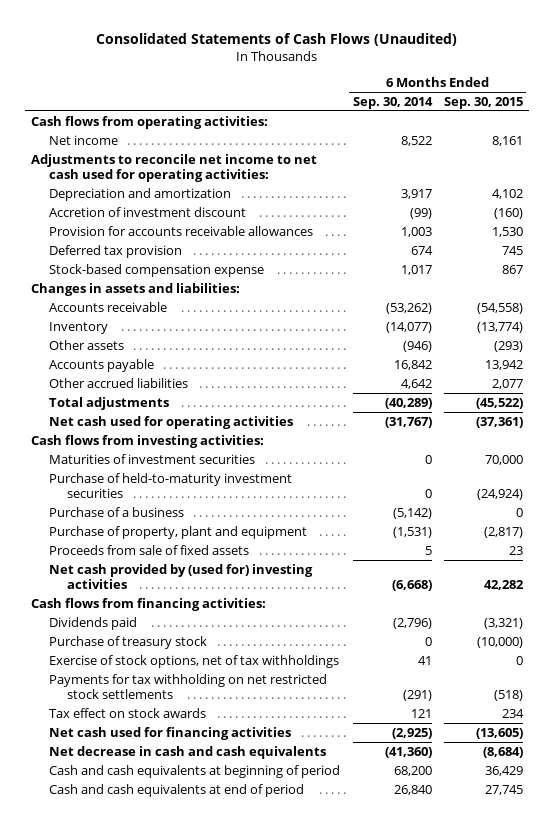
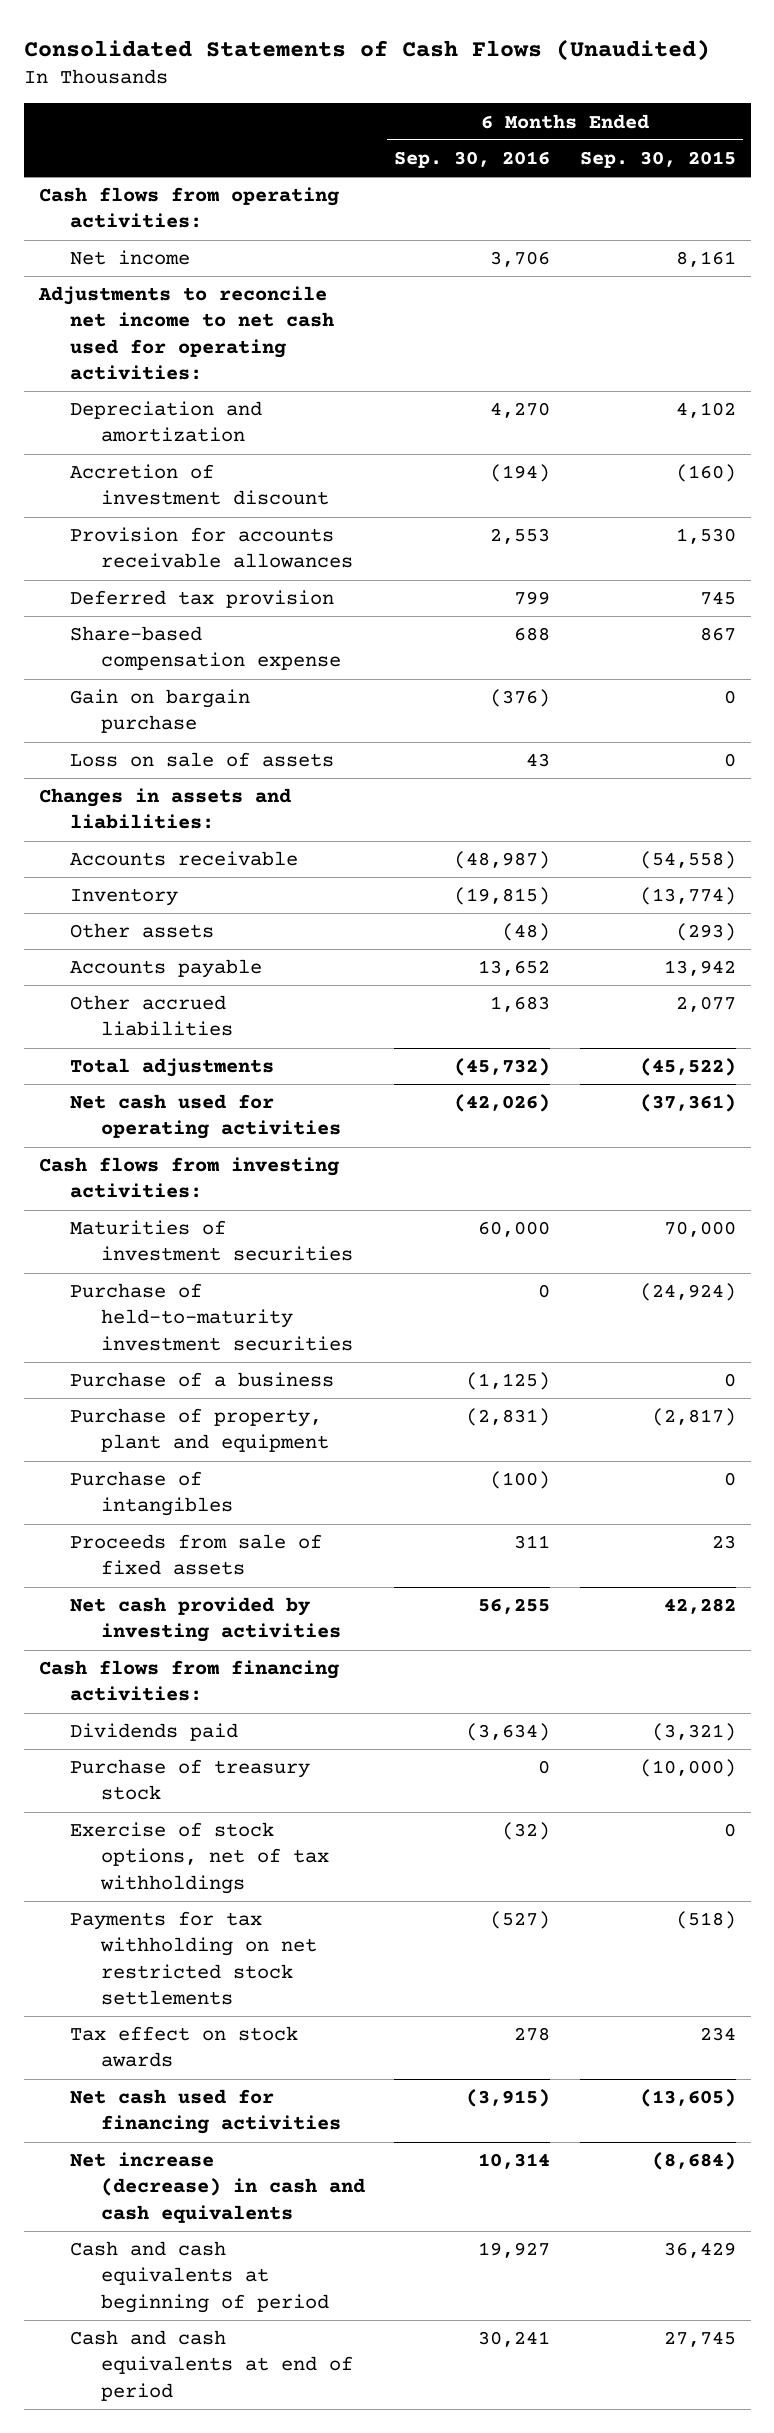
- | 6 Months Ended Sep. 30, 2014 | 6 Months Ended Sep. 30, 2015
+ | 6 Months Ended Sep. 30, 2016 | 6 Months Ended Sep. 30, 2015
- Stock-based compensation expense | 1,017 | 867
+ Share-based compensation expense | 688 | 867
+ Gain on bargain purchase | (376) | 0
+ Loss on sale of assets | 43 | 0
+ Purchase of intangibles | (100) | 0
- Net cash provided by (used for) investing activities | (6,668) | 42,282
+ Net cash provided by investing activities | 56,255 | 42,282
- Net decrease in cash and cash equivalents | (41,360) | (8,684)
+ Net increase (decrease) in cash and cash equivalents | 10,314 | (8,684)

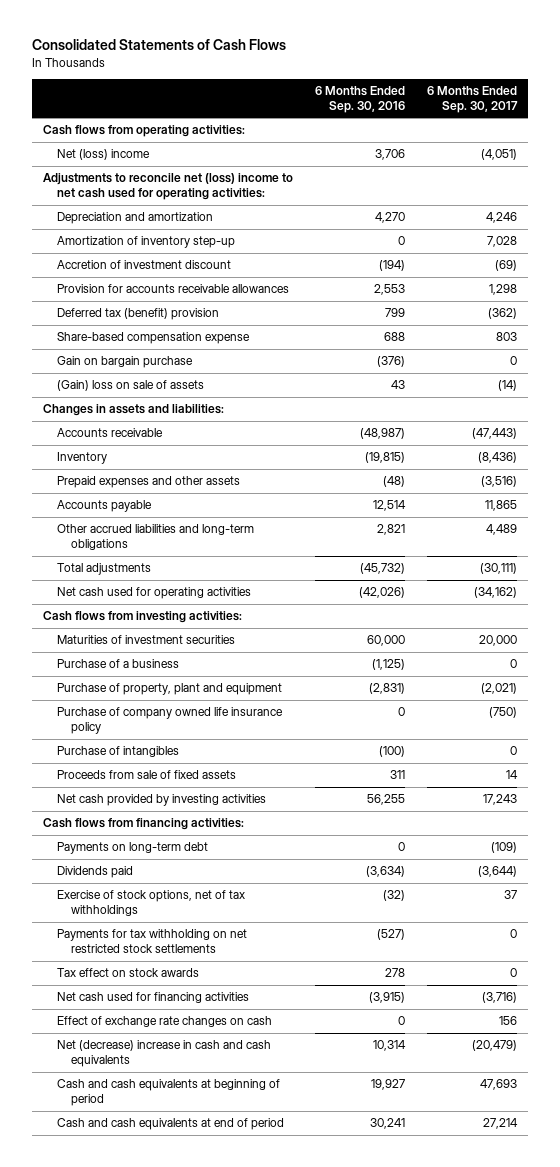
- Consolidated Statements of Cash Flows (Unaudited)
+ Consolidated Statements of Cash Flows
- | 6 Months Ended Sep. 30, 2016 | 6 Months Ended Sep. 30, 2015
+ | 6 Months Ended Sep. 30, 2016 | 6 Months Ended Sep. 30, 2017
- Net income | 3,706 | 8,161
- Adjustments to reconcile net income to net cash used for operating activities:
+ Net (loss) income | 3,706 | (4,051)
+ Adjustments to reconcile net (loss) income to net cash used for operating activities:
+ Amortization of inventory step-up | 0 | 7,028
- Deferred tax provision | 799 | 745
+ Deferred tax (benefit) provision | 799 | (362)
- Loss on sale of assets | 43 | 0
+ (Gain) loss on sale of assets | 43 | (14)
- Other assets | (48) | (293)
- Accounts payable | 13,652 | 13,942
- Other accrued liabilities | 1,683 | 2,077
+ Prepaid expenses and other assets | (48) | (3,516)
+ Accounts payable | 12,514 | 11,865
+ Other accrued liabilities and long-term obligations | 2,821 | 4,489
- Purchase of held-to-maturity investment securities | 0 | (24,924)
+ Purchase of company owned life insurance policy | 0 | (750)
+ Payments on long-term debt | 0 | (109)
- Purchase of treasury stock | 0 | (10,000)
- Net increase (decrease) in cash and cash equivalents | 10,314 | (8,684)
+ Effect of exchange rate changes on cash | 0 | 156
+ Net (decrease) increase in cash and cash equivalents | 10,314 | (20,479)

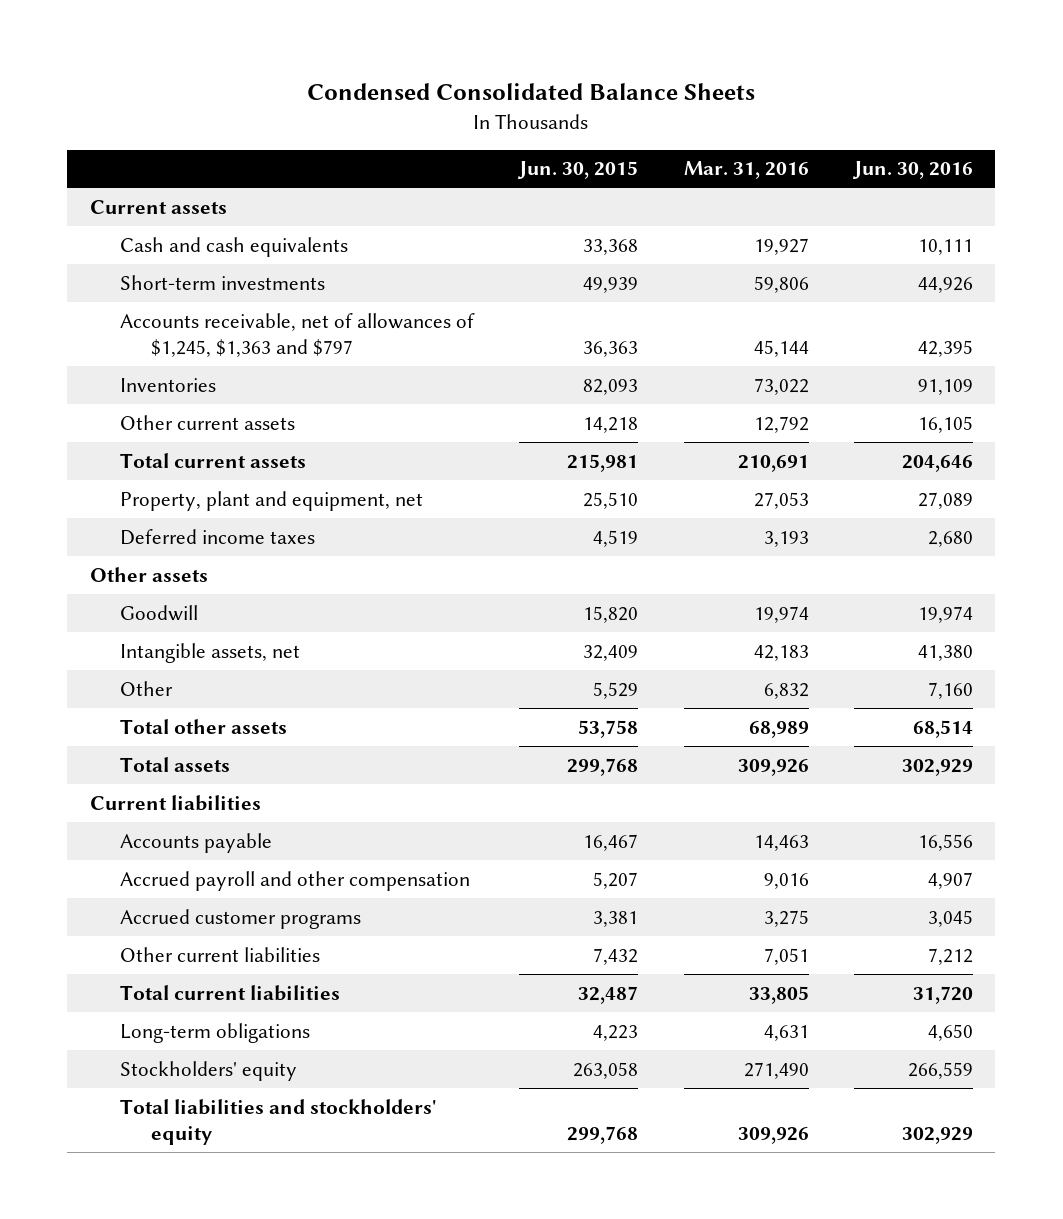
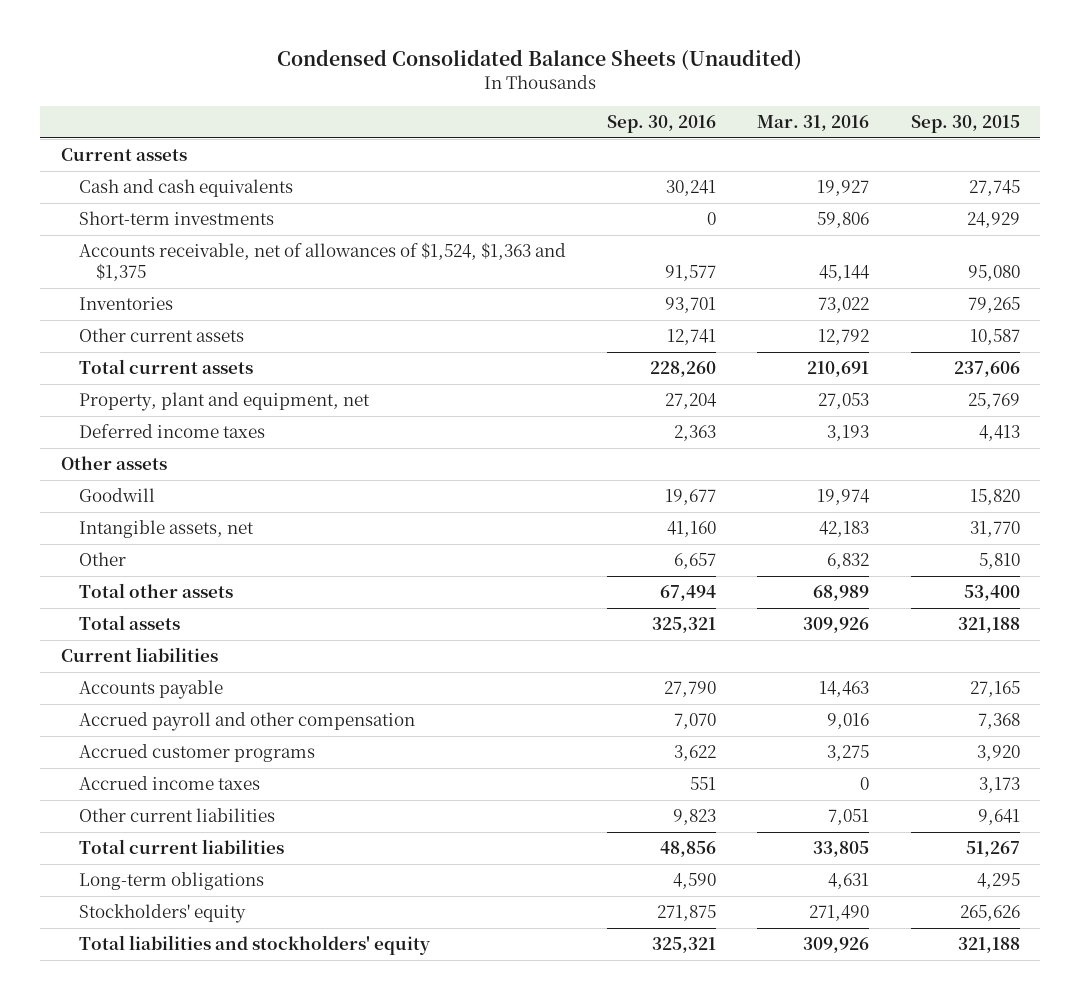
- Condensed Consolidated Balance Sheets
+ Condensed Consolidated Balance Sheets (Unaudited)
- | Jun. 30, 2015 | Mar. 31, 2016 | Jun. 30, 2016
+ | Sep. 30, 2016 | Mar. 31, 2016 | Sep. 30, 2015
- Accounts receivable, net of allowances of $1,245, $1,363 and $797 | 36,363 | 45,144 | 42,395
+ Accounts receivable, net of allowances of $1,524, $1,363 and $1,375 | 91,577 | 45,144 | 95,080
+ Accrued income taxes | 551 | 0 | 3,173

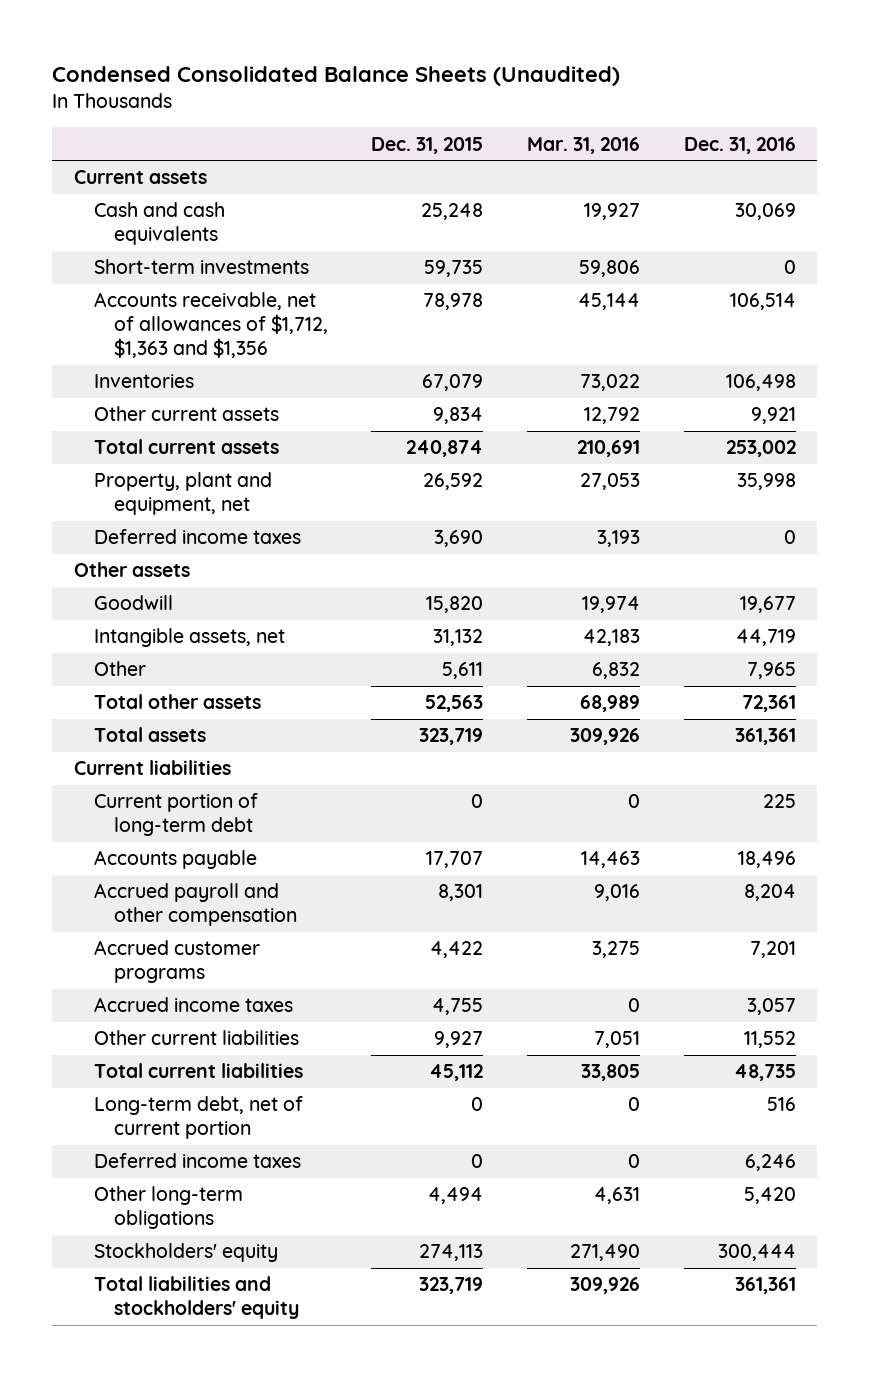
- | Sep. 30, 2016 | Mar. 31, 2016 | Sep. 30, 2015
+ | Dec. 31, 2015 | Mar. 31, 2016 | Dec. 31, 2016
- Accounts receivable, net of allowances of $1,524, $1,363 and $1,375 | 91,577 | 45,144 | 95,080
+ Accounts receivable, net of allowances of $1,712, $1,363 and $1,356 | 78,978 | 45,144 | 106,514
+ Current portion of long-term debt | 0 | 0 | 225
- Long-term obligations | 4,590 | 4,631 | 4,295
+ Long-term debt, net of current portion | 0 | 0 | 516
+ Deferred income taxes | 0 | 0 | 6,246
+ Other long-term obligations | 4,494 | 4,631 | 5,420

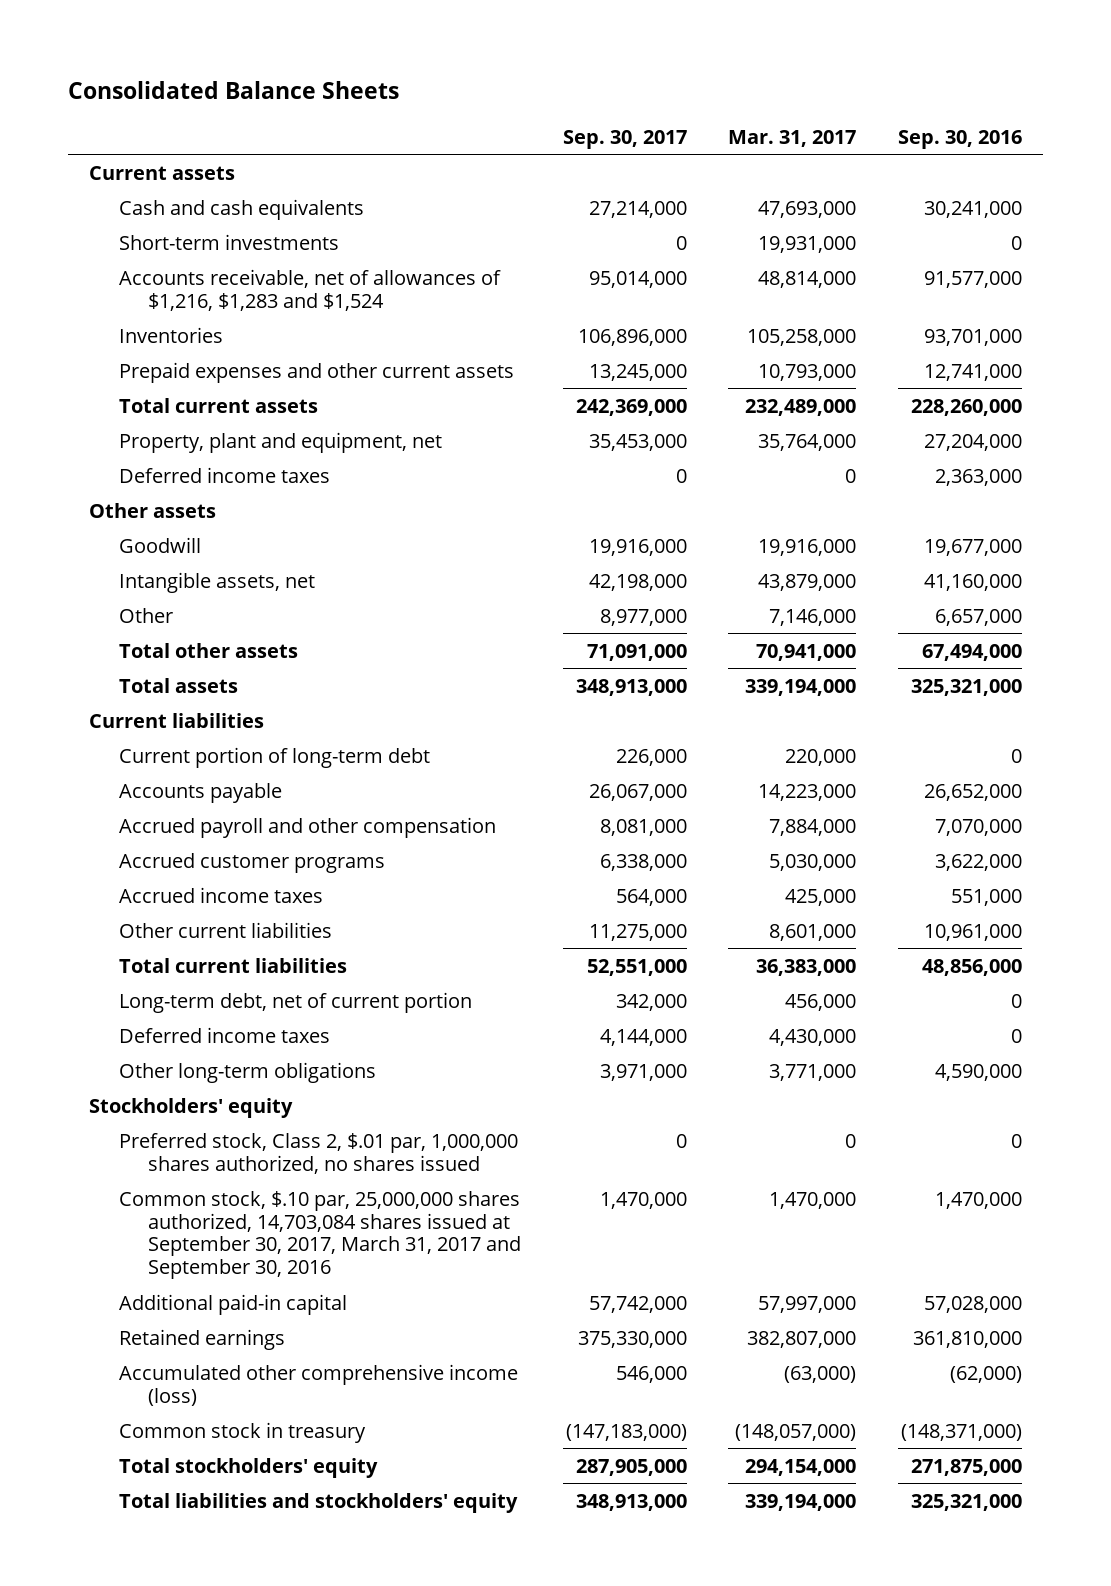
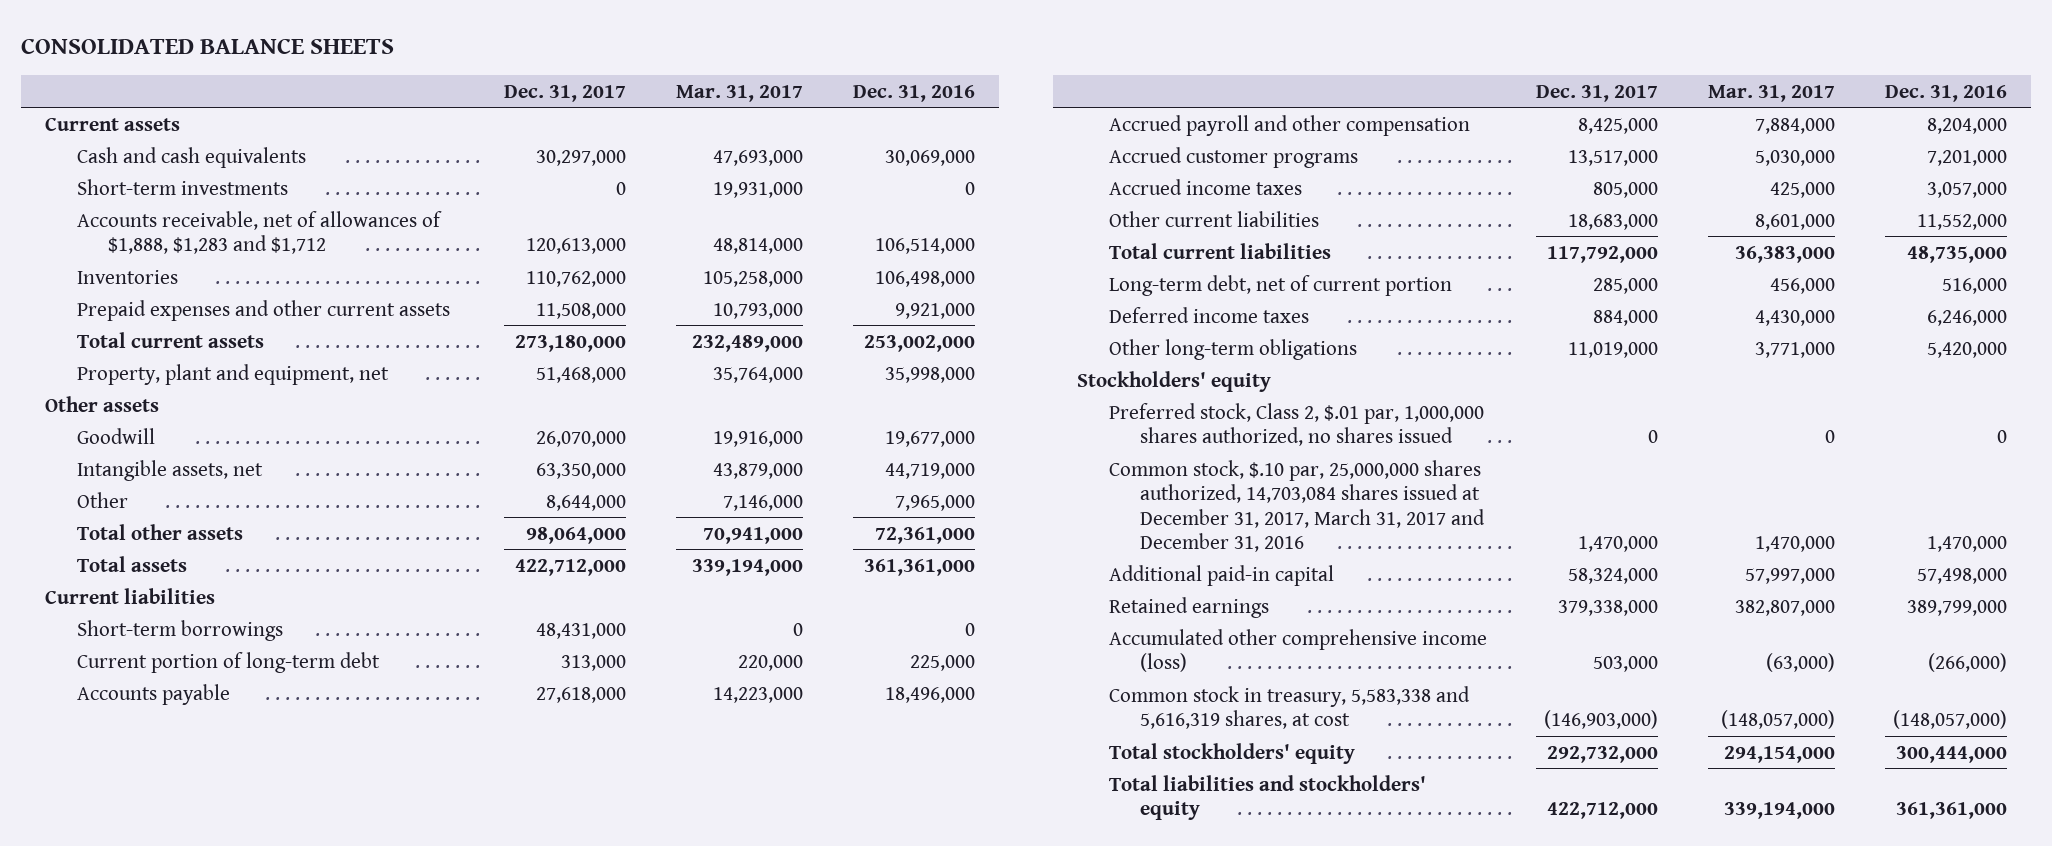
- Consolidated Balance Sheets
+ CONSOLIDATED BALANCE SHEETS
- | Sep. 30, 2017 | Mar. 31, 2017 | Sep. 30, 2016
+ | Dec. 31, 2017 | Mar. 31, 2017 | Dec. 31, 2016
- Accounts receivable, net of allowances of $1,216, $1,283 and $1,524 | 95,014,000 | 48,814,000 | 91,577,000
+ Accounts receivable, net of allowances of $1,888, $1,283 and $1,712 | 120,613,000 | 48,814,000 | 106,514,000
- Deferred income taxes | 0 | 0 | 2,363,000
+ Short-term borrowings | 48,431,000 | 0 | 0
- Common stock, $.10 par, 25,000,000 shares authorized, 14,703,084 shares issued at September 30, 2017, March 31, 2017 and September 30, 2016 | 1,470,000 | 1,470,000 | 1,470,000
+ Common stock, $.10 par, 25,000,000 shares authorized, 14,703,084 shares issued at December 31, 2017, March 31, 2017 and December 31, 2016 | 1,470,000 | 1,470,000 | 1,470,000
- Common stock in treasury | (147,183,000) | (148,057,000) | (148,371,000)
+ Common stock in treasury, 5,583,338 and 5,616,319 shares, at cost | (146,903,000) | (148,057,000) | (148,057,000)

